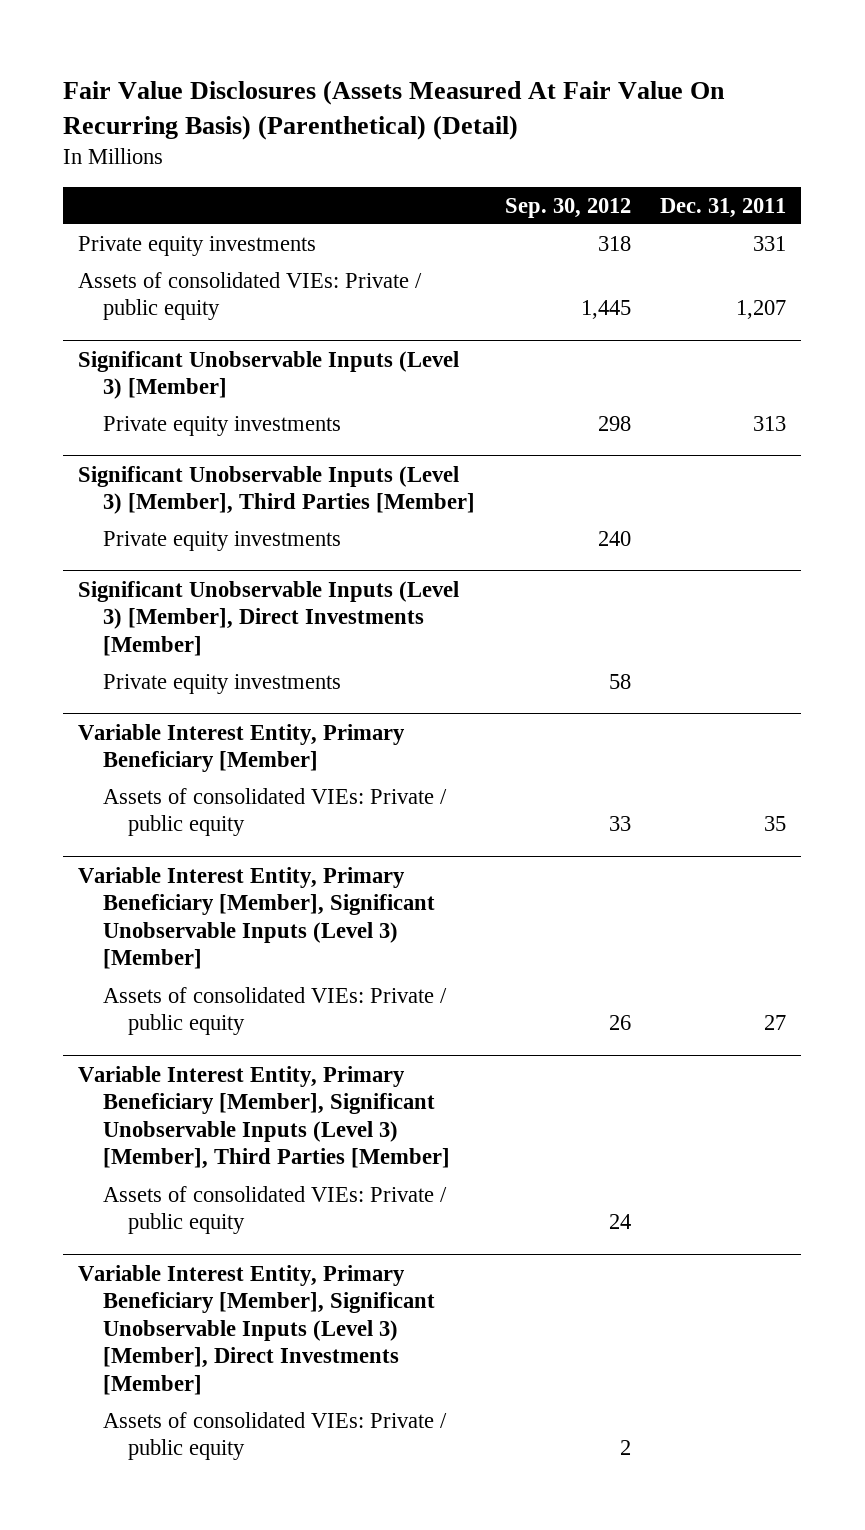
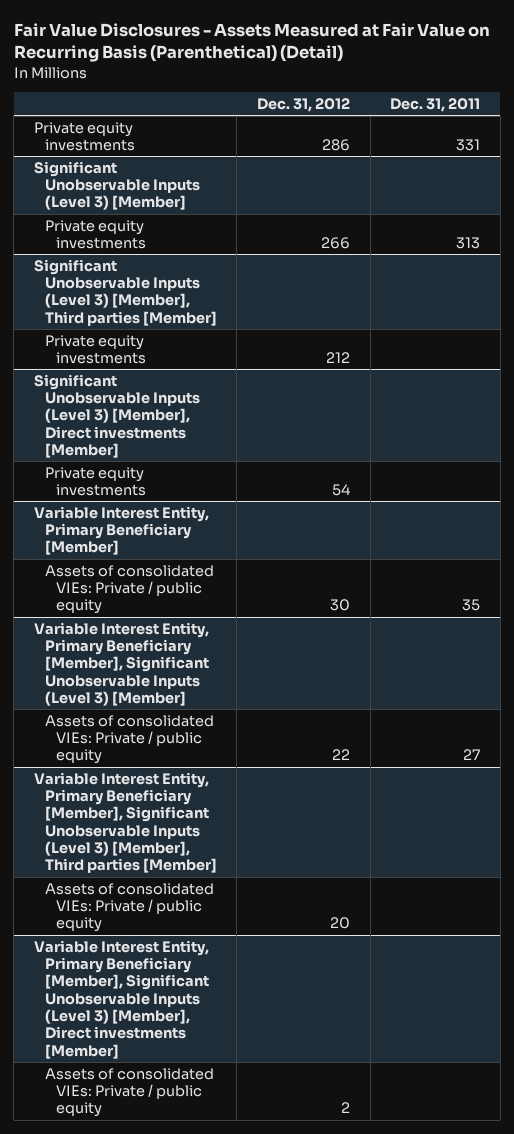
- Fair Value Disclosures (Assets Measured At Fair Value On Recurring Basis) (Parenthetical) (Detail)
+ Fair Value Disclosures - Assets Measured at Fair Value on Recurring Basis (Parenthetical) (Detail)
- | Sep. 30, 2012 | Dec. 31, 2011
+ | Dec. 31, 2012 | Dec. 31, 2011
- Assets of consolidated VIEs: Private / public equity | 1,445 | 1,207
- Significant Unobservable Inputs (Level 3) [Member], Third Parties [Member]
+ Significant Unobservable Inputs (Level 3) [Member], Third parties [Member]
- Significant Unobservable Inputs (Level 3) [Member], Direct Investments [Member]
+ Significant Unobservable Inputs (Level 3) [Member], Direct investments [Member]
- Variable Interest Entity, Primary Beneficiary [Member], Significant Unobservable Inputs (Level 3) [Member], Third Parties [Member]
+ Variable Interest Entity, Primary Beneficiary [Member], Significant Unobservable Inputs (Level 3) [Member], Third parties [Member]
- Variable Interest Entity, Primary Beneficiary [Member], Significant Unobservable Inputs (Level 3) [Member], Direct Investments [Member]
+ Variable Interest Entity, Primary Beneficiary [Member], Significant Unobservable Inputs (Level 3) [Member], Direct investments [Member]

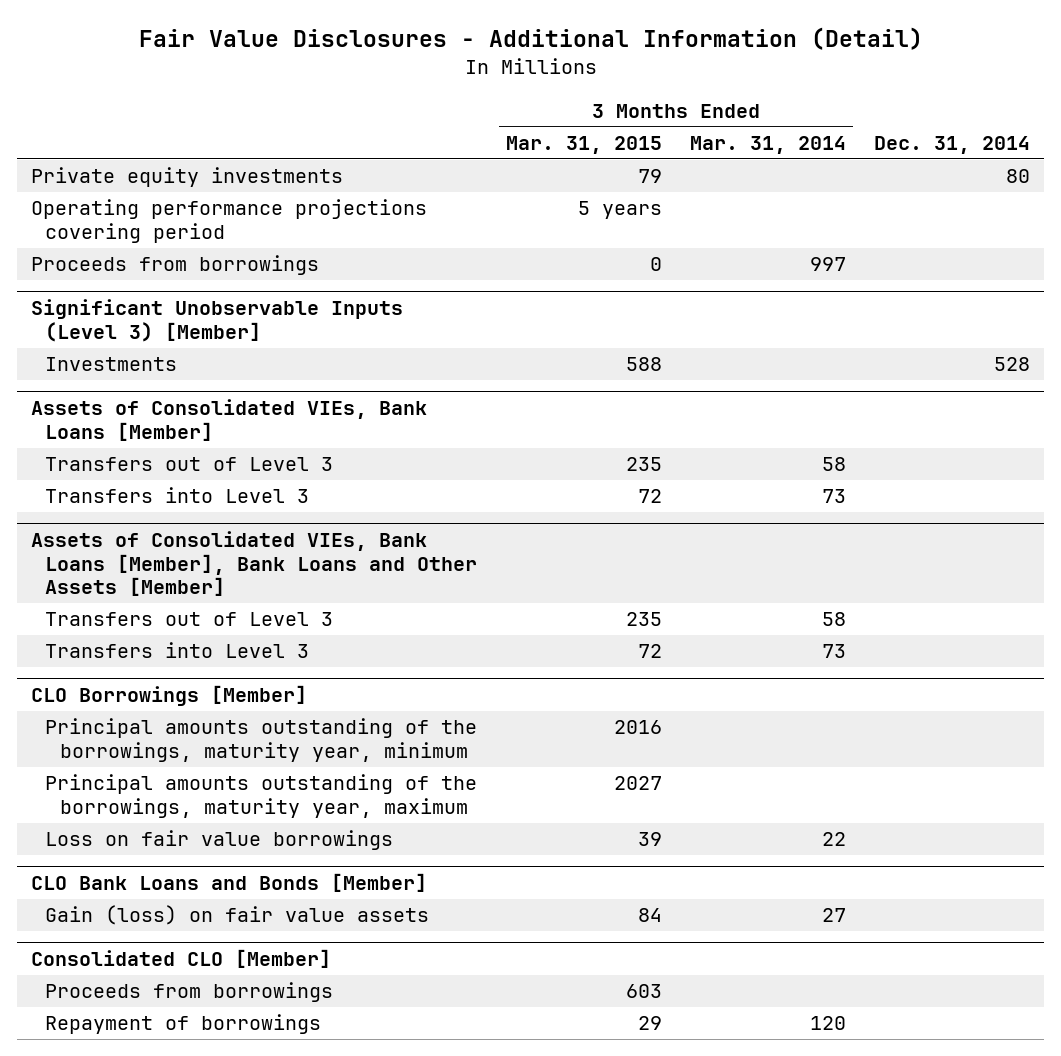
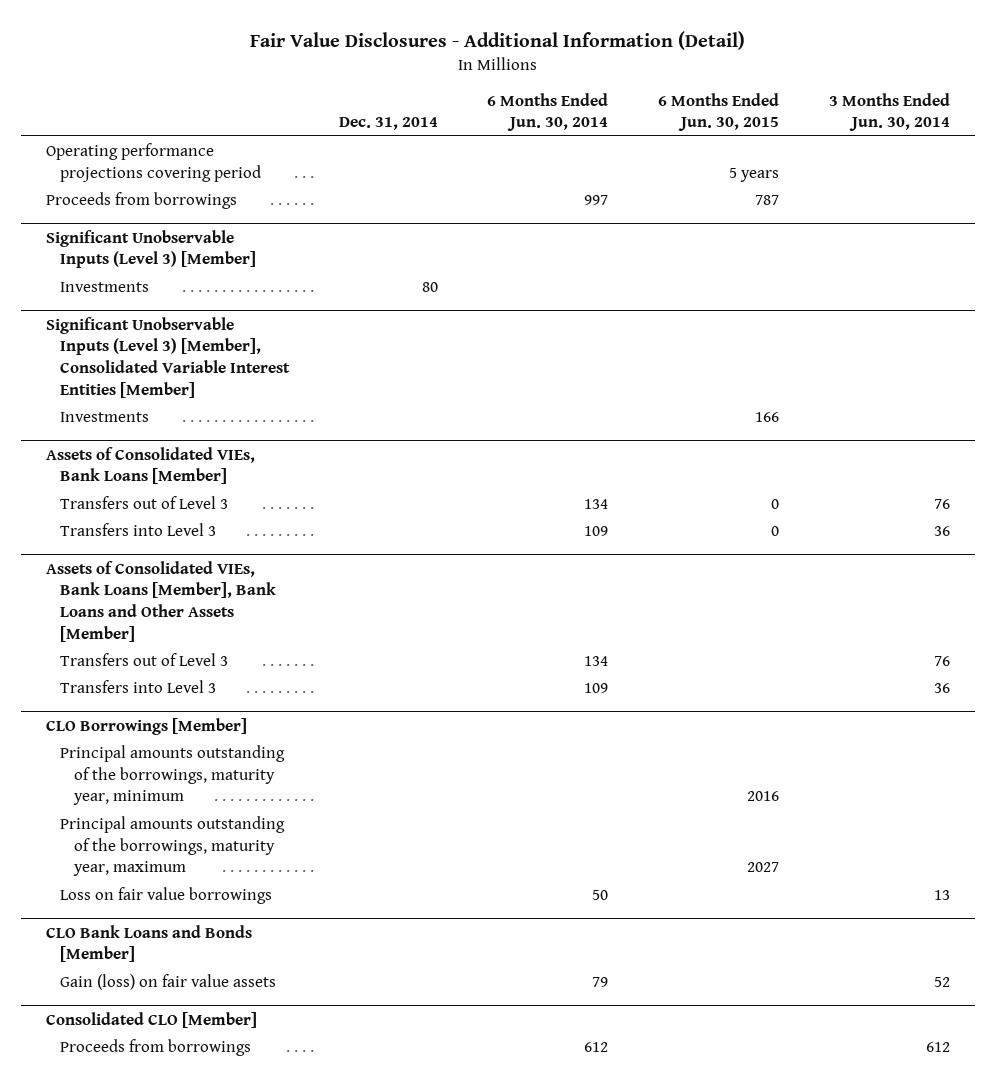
- | 3 Months Ended Mar. 31, 2015 | 3 Months Ended Mar. 31, 2014 | Dec. 31, 2014
+ | Dec. 31, 2014 | 6 Months Ended Jun. 30, 2014 | 6 Months Ended Jun. 30, 2015 | 3 Months Ended Jun. 30, 2014
- Private equity investments | 79 | | 80
@ Significant Unobservable Inputs (Level 3) [Member]
- Investments | 588 | | 528
+ Investments | 80 | | |
+ Significant Unobservable Inputs (Level 3) [Member], Consolidated Variable Interest Entities [Member]
+ Investments | | | 166 |
@ Consolidated CLO [Member]
- Repayment of borrowings | 29 | 120 |

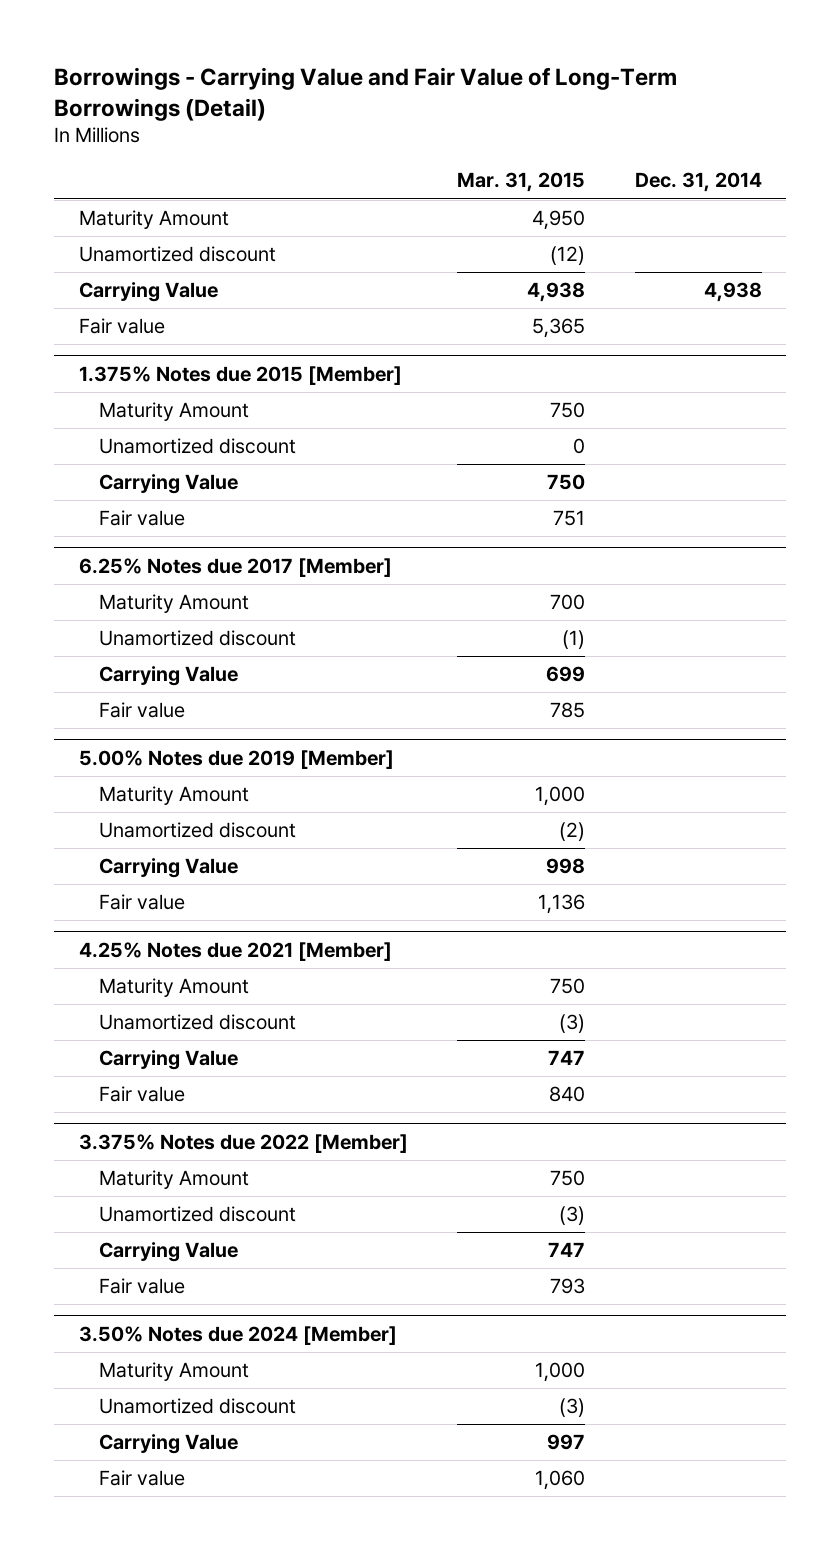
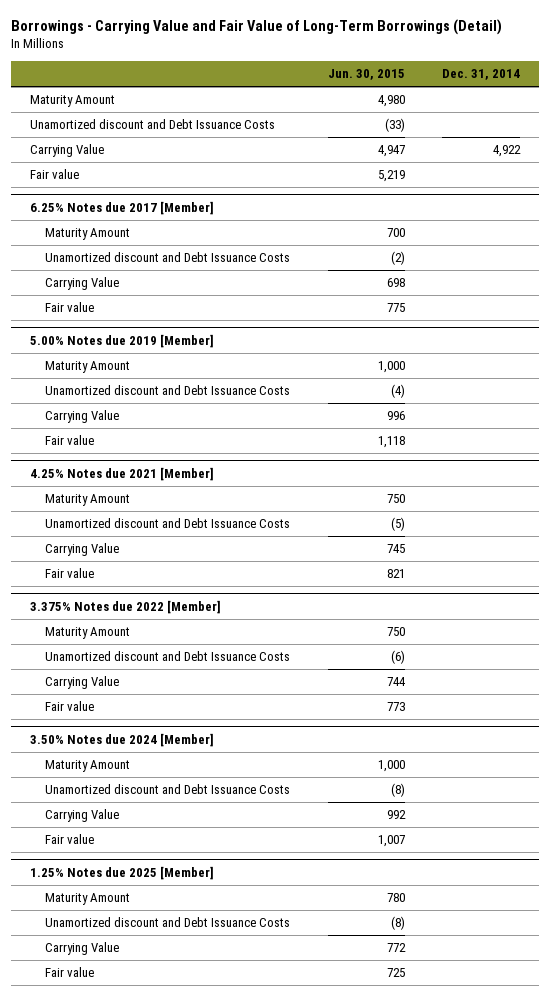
- | Mar. 31, 2015 | Dec. 31, 2014
+ | Jun. 30, 2015 | Dec. 31, 2014
- Unamortized discount | (12) |
- Carrying Value | 4,938 | 4,938
+ Unamortized discount and Debt Issuance Costs | (33) |
+ Carrying Value | 4,947 | 4,922
- 1.375% Notes due 2015 [Member]
- Maturity Amount | 750 |
- Unamortized discount | 0 |
- Carrying Value | 750 |
- Fair value | 751 |
@ 6.25% Notes due 2017 [Member]
- Unamortized discount | (1) |
+ Unamortized discount and Debt Issuance Costs | (2) |
@ 5.00% Notes due 2019 [Member]
- Unamortized discount | (2) |
+ Unamortized discount and Debt Issuance Costs | (4) |
@ 4.25% Notes due 2021 [Member]
- Unamortized discount | (3) |
+ Unamortized discount and Debt Issuance Costs | (5) |
@ 3.375% Notes due 2022 [Member]
- Unamortized discount | (3) |
+ Unamortized discount and Debt Issuance Costs | (6) |
@ 3.50% Notes due 2024 [Member]
- Unamortized discount | (3) |
+ Unamortized discount and Debt Issuance Costs | (8) |
+ 1.25% Notes due 2025 [Member]
+ Maturity Amount | 780 |
+ Unamortized discount and Debt Issuance Costs | (8) |
+ Carrying Value | 772 |
+ Fair value | 725 |

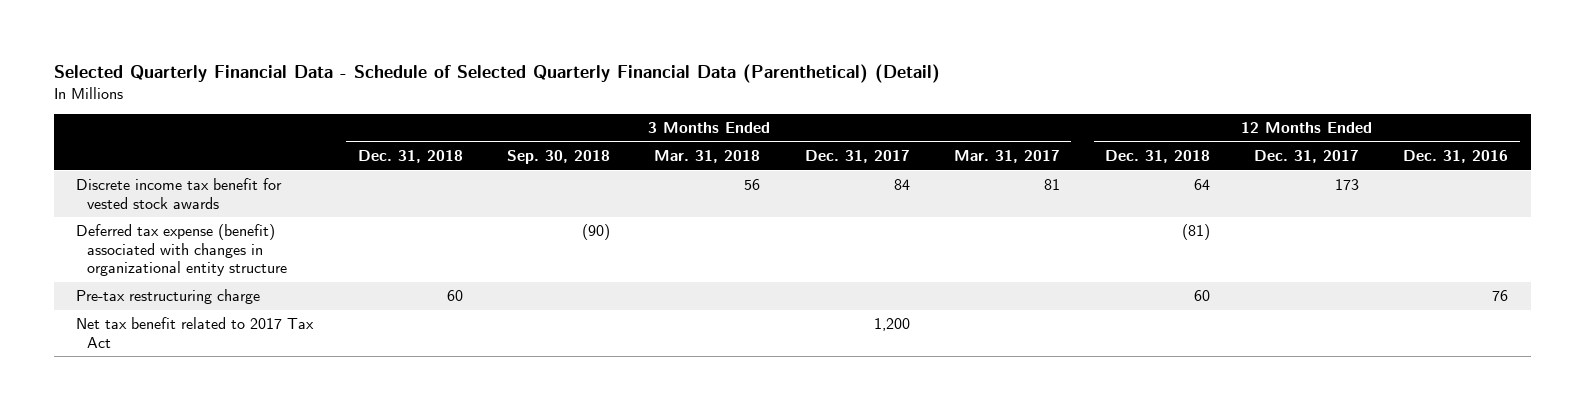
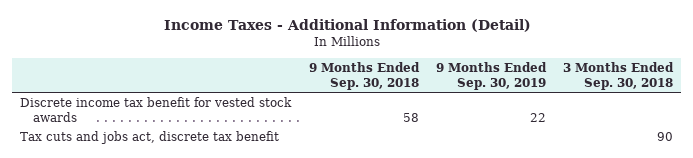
- Selected Quarterly Financial Data - Schedule of Selected Quarterly Financial Data (Parenthetical) (Detail)
+ Income Taxes - Additional Information (Detail)
- | 3 Months Ended Dec. 31, 2018 | 3 Months Ended Sep. 30, 2018 | 3 Months Ended Mar. 31, 2018 | 3 Months Ended Dec. 31, 2017 | 3 Months Ended Mar. 31, 2017 | 12 Months Ended Dec. 31, 2018 | 12 Months Ended Dec. 31, 2017 | 12 Months Ended Dec. 31, 2016
+ | 9 Months Ended Sep. 30, 2018 | 9 Months Ended Sep. 30, 2019 | 3 Months Ended Sep. 30, 2018
- Deferred tax expense (benefit) associated with changes in organizational entity structure | | (90) | | | | (81) | |
- Pre-tax restructuring charge | 60 | | | | | 60 | | 76
- Net tax benefit related to 2017 Tax Act | | | | 1,200 | | | |
+ Tax cuts and jobs act, discrete tax benefit | | | 90

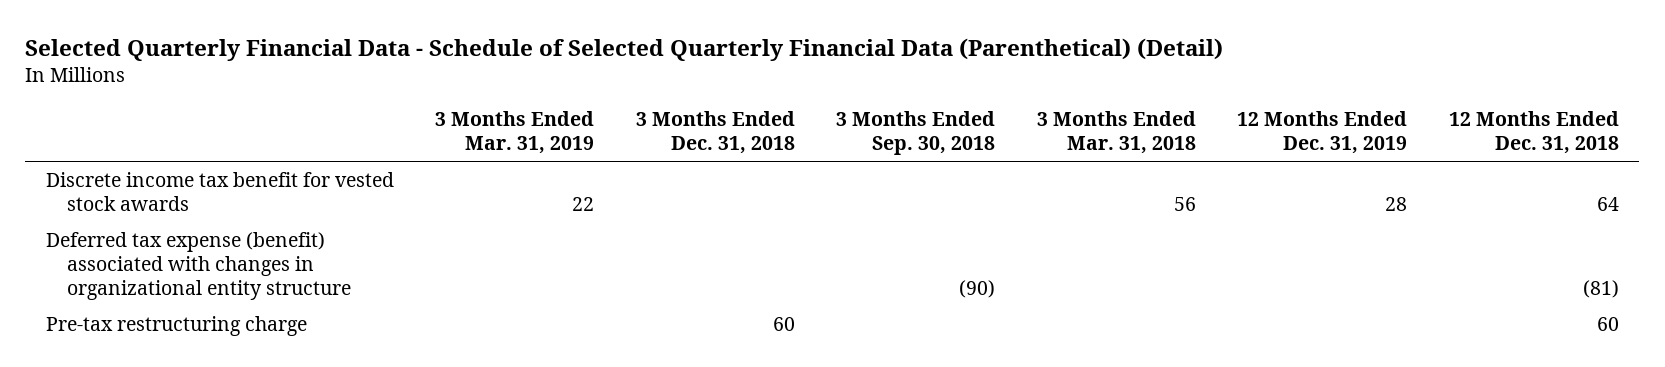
- Income Taxes - Additional Information (Detail)
+ Selected Quarterly Financial Data - Schedule of Selected Quarterly Financial Data (Parenthetical) (Detail)
- | 9 Months Ended Sep. 30, 2018 | 9 Months Ended Sep. 30, 2019 | 3 Months Ended Sep. 30, 2018
+ | 3 Months Ended Mar. 31, 2019 | 3 Months Ended Dec. 31, 2018 | 3 Months Ended Sep. 30, 2018 | 3 Months Ended Mar. 31, 2018 | 12 Months Ended Dec. 31, 2019 | 12 Months Ended Dec. 31, 2018
- Tax cuts and jobs act, discrete tax benefit | | | 90
+ Deferred tax expense (benefit) associated with changes in organizational entity structure | | | (90) | | | (81)
+ Pre-tax restructuring charge | | 60 | | | | 60

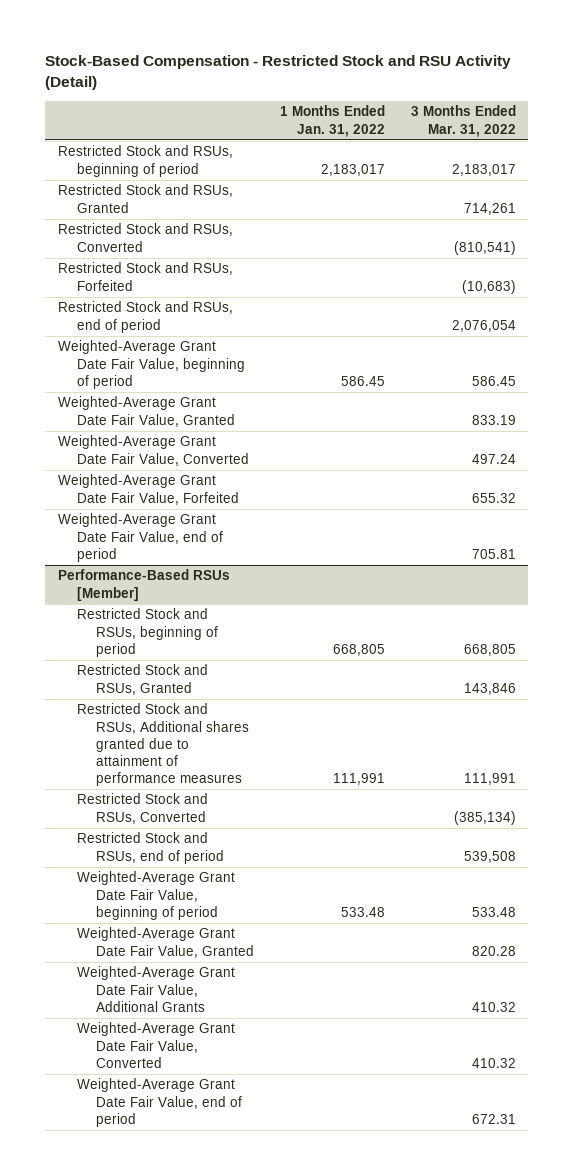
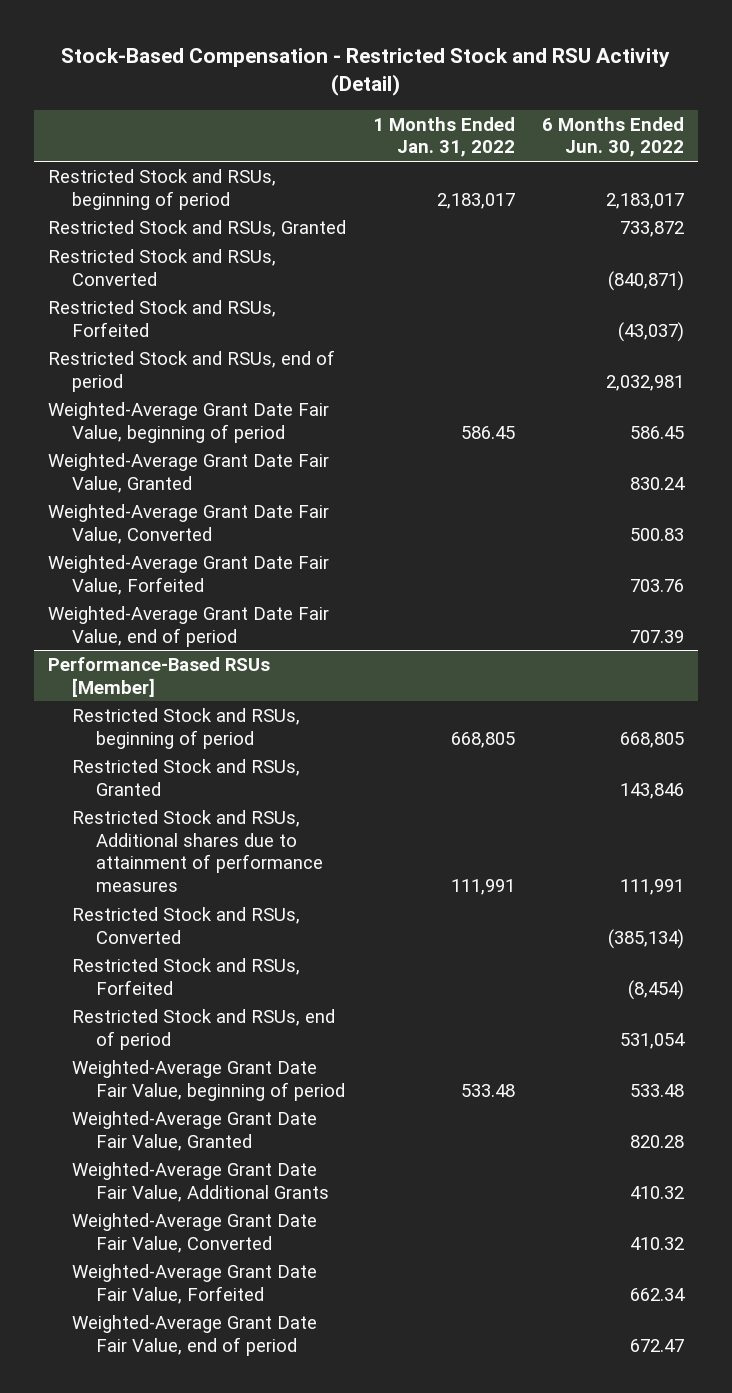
- | 1 Months Ended Jan. 31, 2022 | 3 Months Ended Mar. 31, 2022
+ | 1 Months Ended Jan. 31, 2022 | 6 Months Ended Jun. 30, 2022
@ Performance-Based RSUs [Member]
- Restricted Stock and RSUs, Additional shares granted due to attainment of performance measures | 111,991 | 111,991
+ Restricted Stock and RSUs, Additional shares due to attainment of performance measures | 111,991 | 111,991
+ Restricted Stock and RSUs, Forfeited | | (8,454)
+ Weighted-Average Grant Date Fair Value, Forfeited | | 662.34

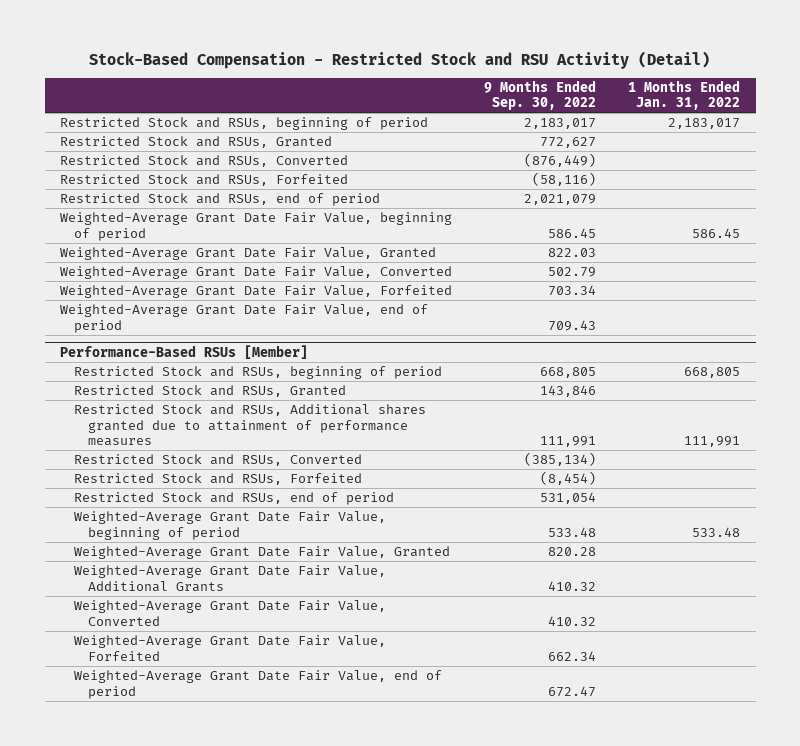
- | 1 Months Ended Jan. 31, 2022 | 6 Months Ended Jun. 30, 2022
+ | 9 Months Ended Sep. 30, 2022 | 1 Months Ended Jan. 31, 2022
@ Performance-Based RSUs [Member]
- Restricted Stock and RSUs, Additional shares due to attainment of performance measures | 111,991 | 111,991
+ Restricted Stock and RSUs, Additional shares granted due to attainment of performance measures | 111,991 | 111,991

